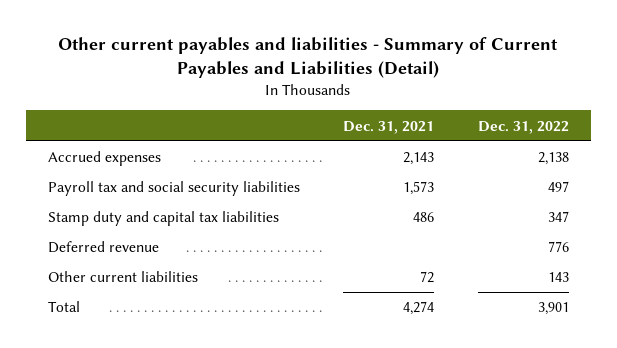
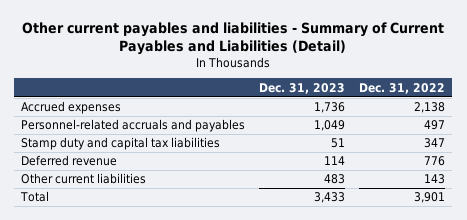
- | Dec. 31, 2021 | Dec. 31, 2022
+ | Dec. 31, 2023 | Dec. 31, 2022
- Payroll tax and social security liabilities | 1,573 | 497
+ Personnel-related accruals and payables | 1,049 | 497

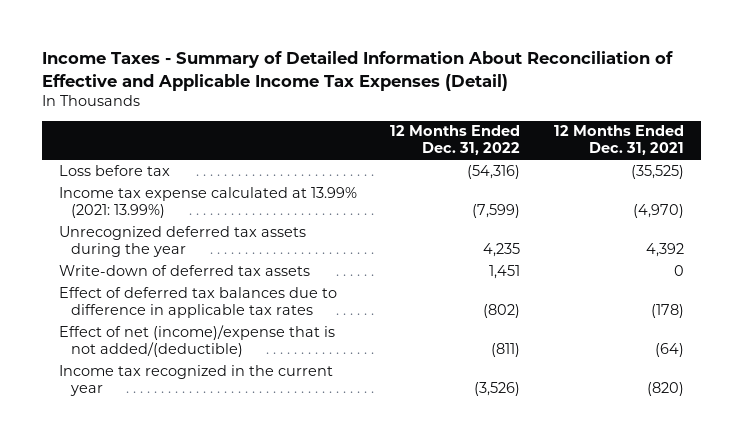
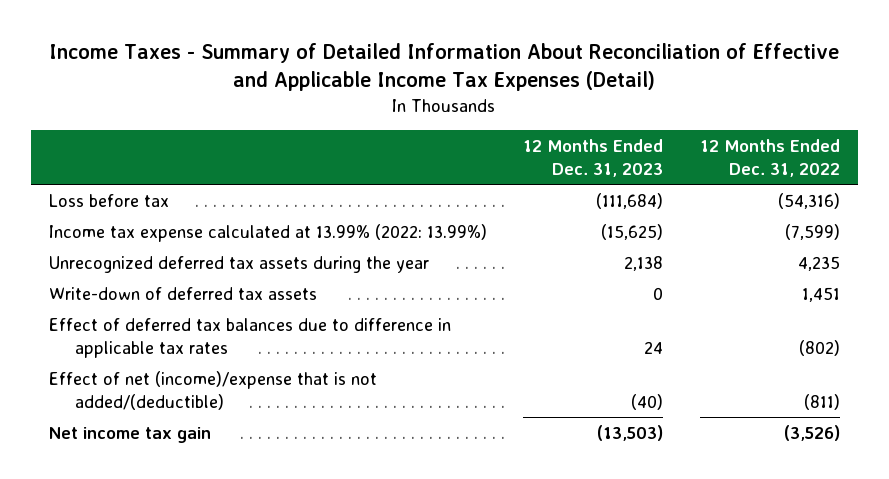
- | 12 Months Ended Dec. 31, 2022 | 12 Months Ended Dec. 31, 2021
+ | 12 Months Ended Dec. 31, 2023 | 12 Months Ended Dec. 31, 2022
- Income tax expense calculated at 13.99% (2021: 13.99%) | (7,599) | (4,970)
+ Income tax expense calculated at 13.99% (2022: 13.99%) | (15,625) | (7,599)
- Income tax recognized in the current year | (3,526) | (820)
+ Net income tax gain | (13,503) | (3,526)

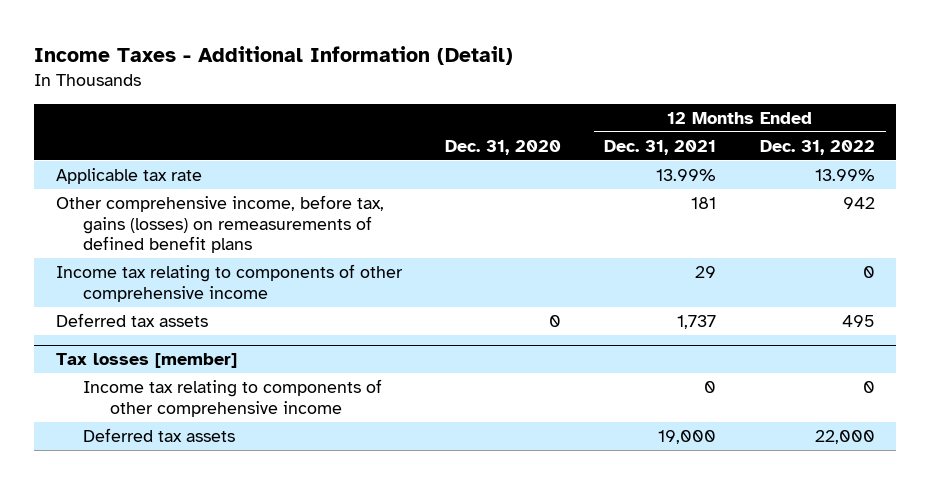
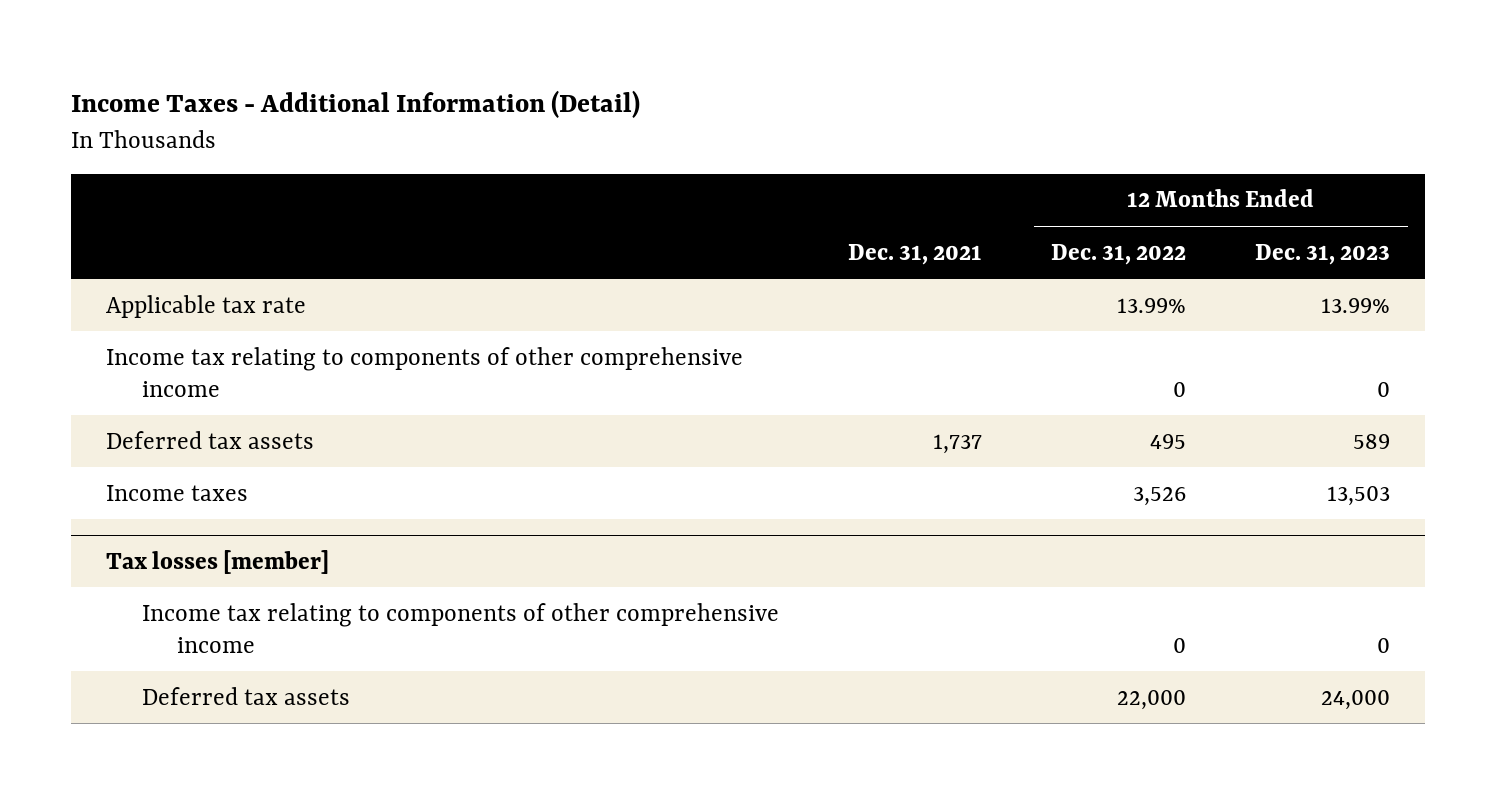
- | Dec. 31, 2020 | 12 Months Ended Dec. 31, 2021 | 12 Months Ended Dec. 31, 2022
+ | Dec. 31, 2021 | 12 Months Ended Dec. 31, 2022 | 12 Months Ended Dec. 31, 2023
- Other comprehensive income, before tax, gains (losses) on remeasurements of defined benefit plans | | 181 | 942
+ Income taxes | | 3,526 | 13,503

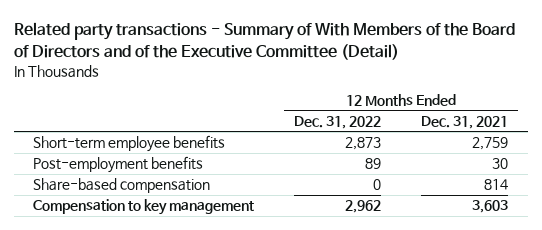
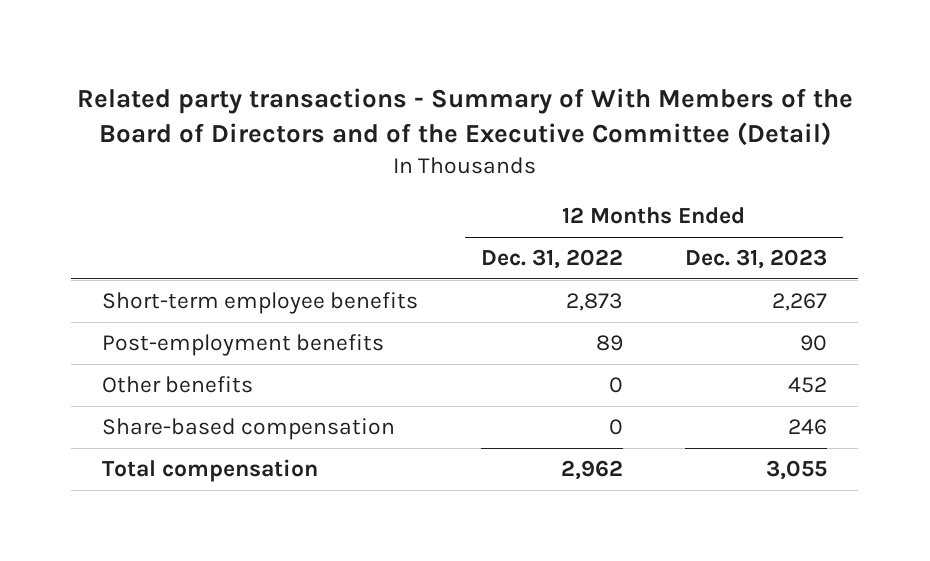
- | 12 Months Ended Dec. 31, 2022 | 12 Months Ended Dec. 31, 2021
+ | 12 Months Ended Dec. 31, 2022 | 12 Months Ended Dec. 31, 2023
+ Other benefits | 0 | 452
- Compensation to key management | 2,962 | 3,603
+ Total compensation | 2,962 | 3,055

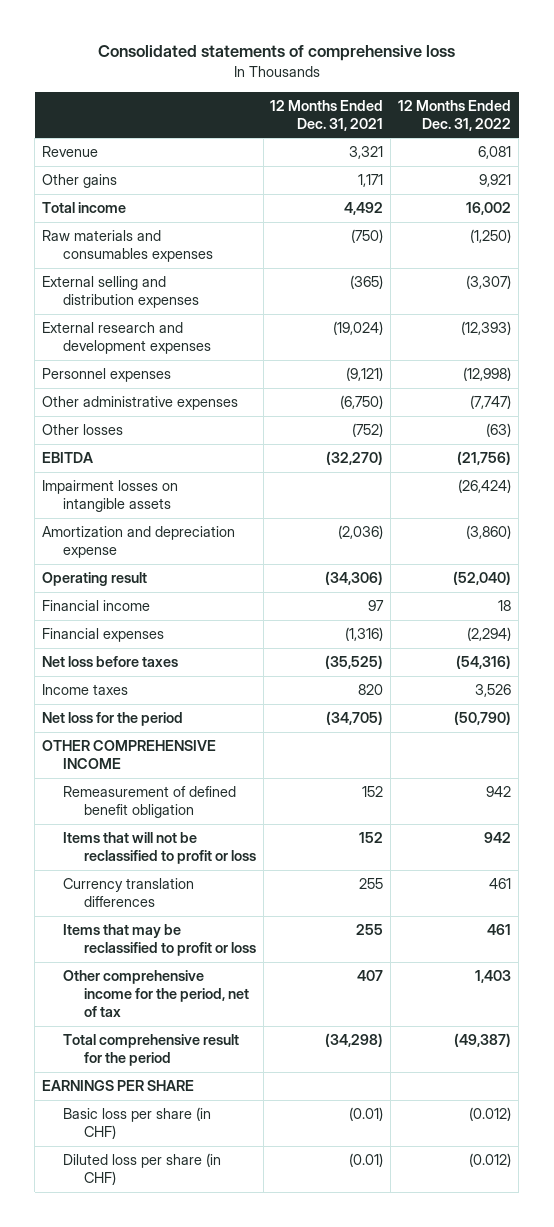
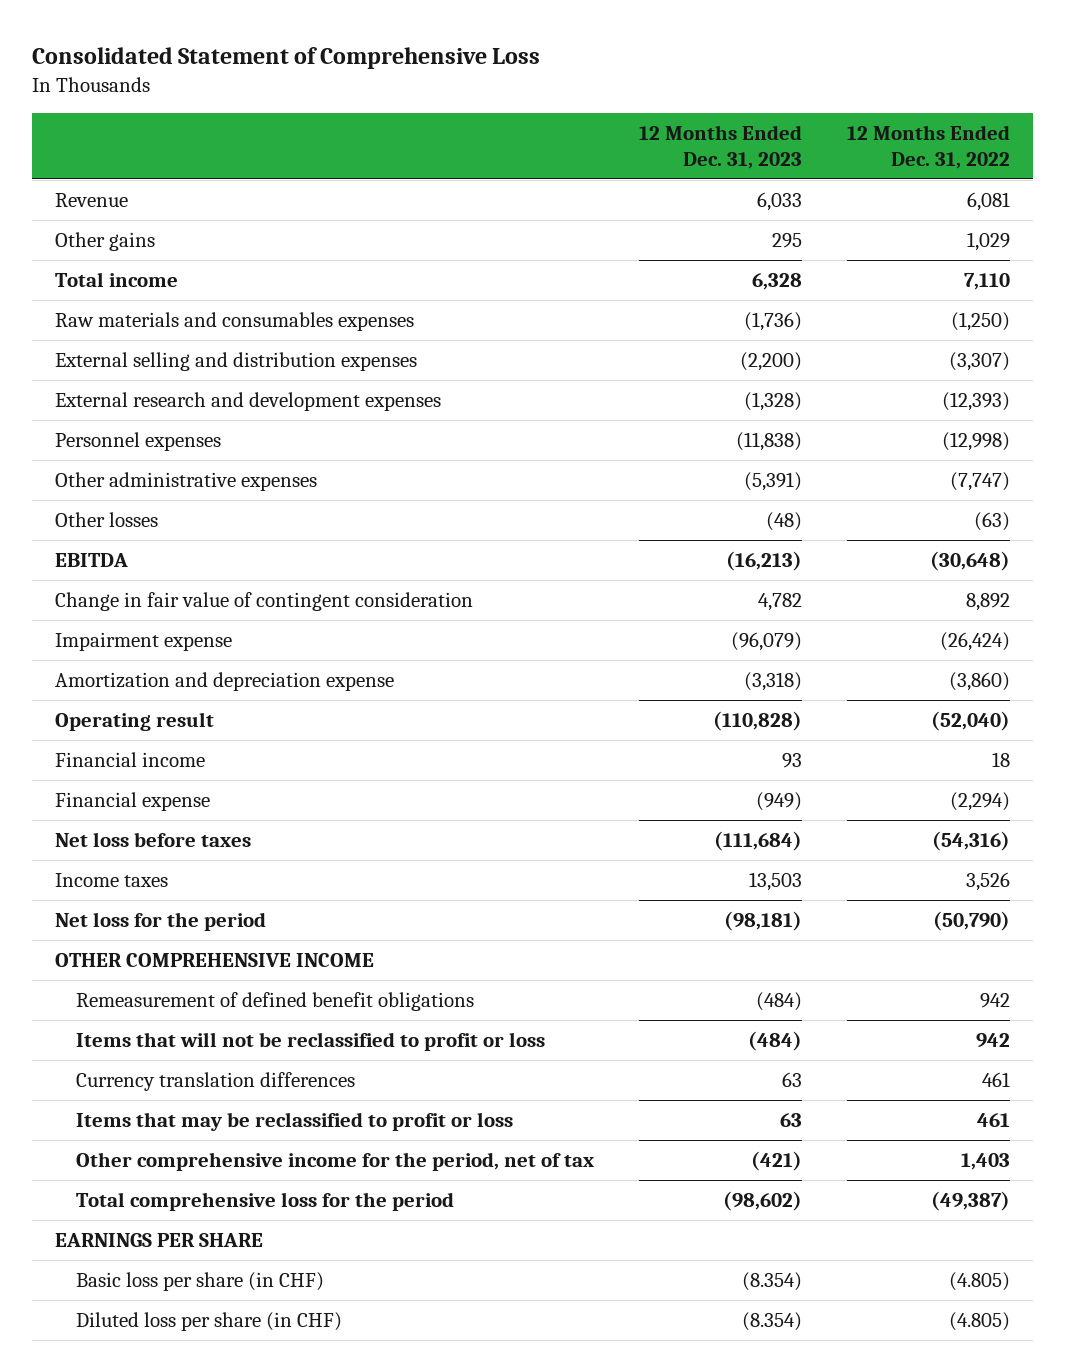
- Consolidated statements of comprehensive loss
+ Consolidated Statement of Comprehensive Loss
- | 12 Months Ended Dec. 31, 2021 | 12 Months Ended Dec. 31, 2022
+ | 12 Months Ended Dec. 31, 2023 | 12 Months Ended Dec. 31, 2022
- Other gains | 1,171 | 9,921
- Total income | 4,492 | 16,002
+ Other gains | 295 | 1,029
+ Total income | 6,328 | 7,110
- EBITDA | (32,270) | (21,756)
- Impairment losses on intangible assets | | (26,424)
+ EBITDA | (16,213) | (30,648)
+ Change in fair value of contingent consideration | 4,782 | 8,892
+ Impairment expense | (96,079) | (26,424)
- Financial expenses | (1,316) | (2,294)
+ Financial expense | (949) | (2,294)
- Remeasurement of defined benefit obligation | 152 | 942
+ Remeasurement of defined benefit obligations | (484) | 942
- Total comprehensive result for the period | (34,298) | (49,387)
+ Total comprehensive loss for the period | (98,602) | (49,387)
- Basic loss per share (in CHF) | (0.01) | (0.012)
- Diluted loss per share (in CHF) | (0.01) | (0.012)
+ Basic loss per share (in CHF) | (8.354) | (4.805)
+ Diluted loss per share (in CHF) | (8.354) | (4.805)

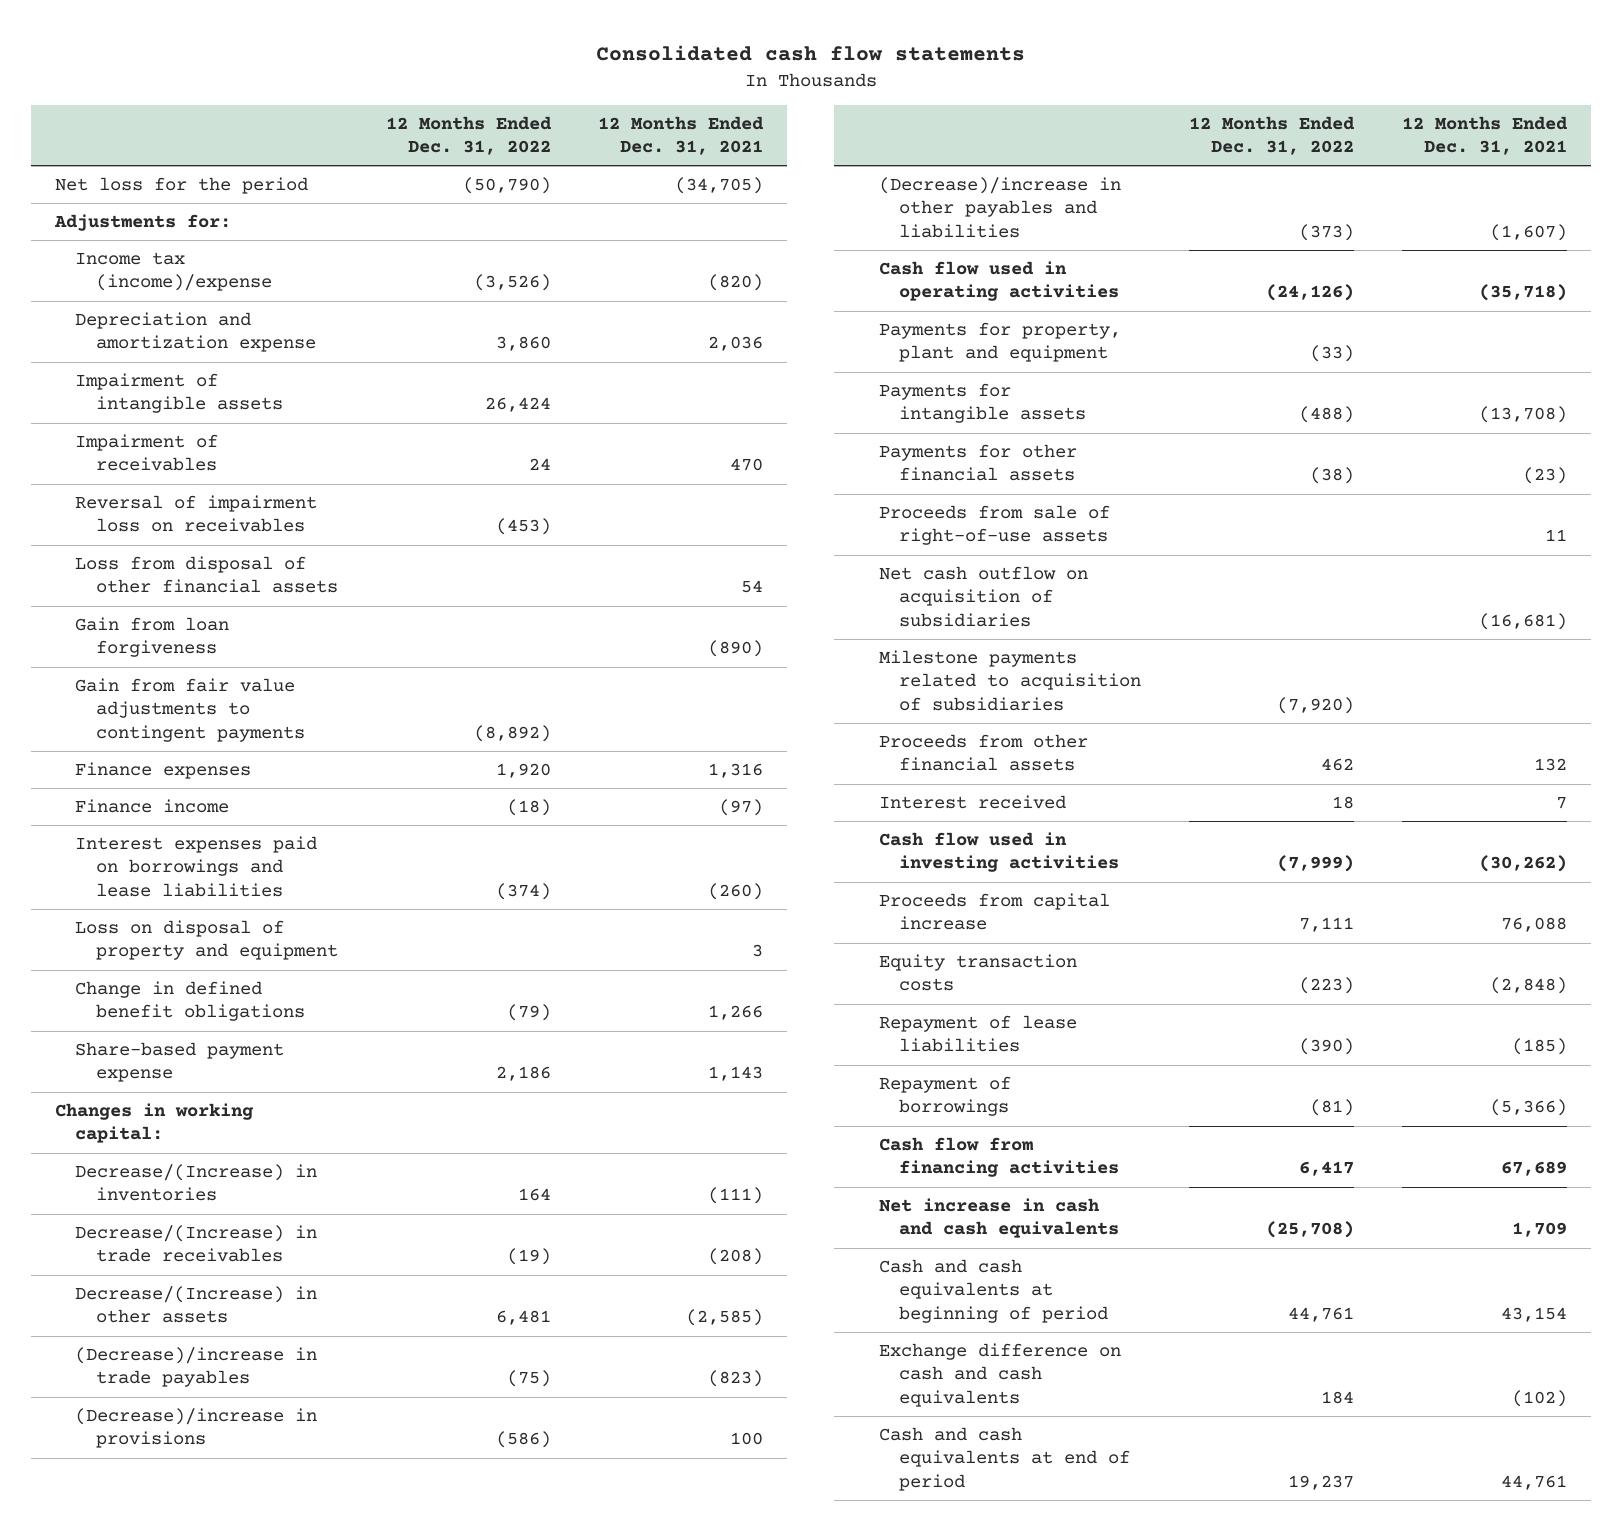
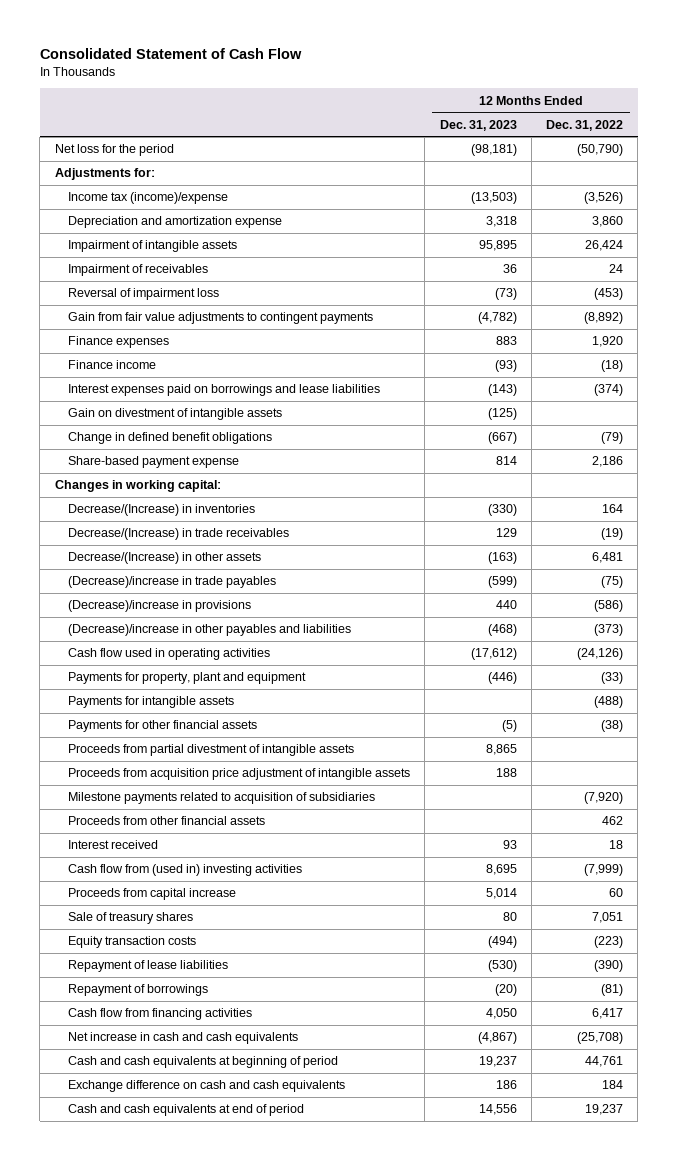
- Consolidated cash flow statements
+ Consolidated Statement of Cash Flow
- | 12 Months Ended Dec. 31, 2022 | 12 Months Ended Dec. 31, 2021
+ | 12 Months Ended Dec. 31, 2023 | 12 Months Ended Dec. 31, 2022
- Reversal of impairment loss on receivables | (453) |
- Loss from disposal of other financial assets | | 54
- Gain from loan forgiveness | | (890)
+ Reversal of impairment loss | (73) | (453)
- Loss on disposal of property and equipment | | 3
+ Gain on divestment of intangible assets | (125) |
- Proceeds from sale of right-of-use assets | | 11
- Net cash outflow on acquisition of subsidiaries | | (16,681)
+ Proceeds from partial divestment of intangible assets | 8,865 |
+ Proceeds from acquisition price adjustment of intangible assets | 188 |
- Cash flow used in investing activities | (7,999) | (30,262)
- Proceeds from capital increase | 7,111 | 76,088
+ Cash flow from (used in) investing activities | 8,695 | (7,999)
+ Proceeds from capital increase | 5,014 | 60
+ Sale of treasury shares | 80 | 7,051

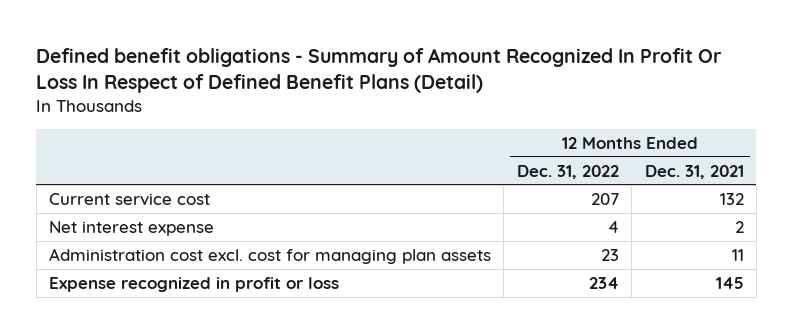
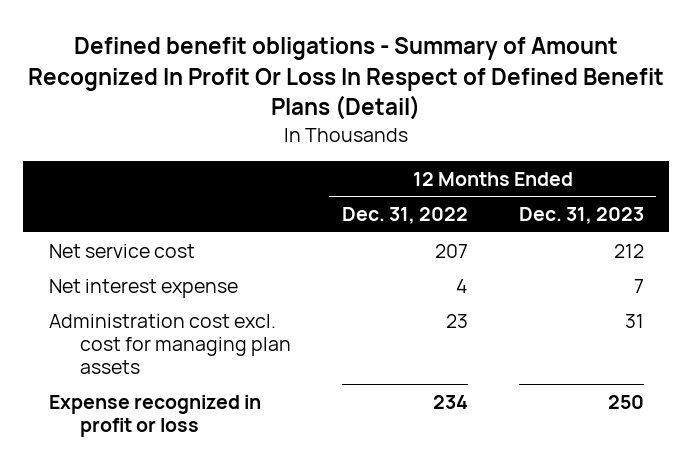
- | 12 Months Ended Dec. 31, 2022 | 12 Months Ended Dec. 31, 2021
+ | 12 Months Ended Dec. 31, 2022 | 12 Months Ended Dec. 31, 2023
- Current service cost | 207 | 132
+ Net service cost | 207 | 212

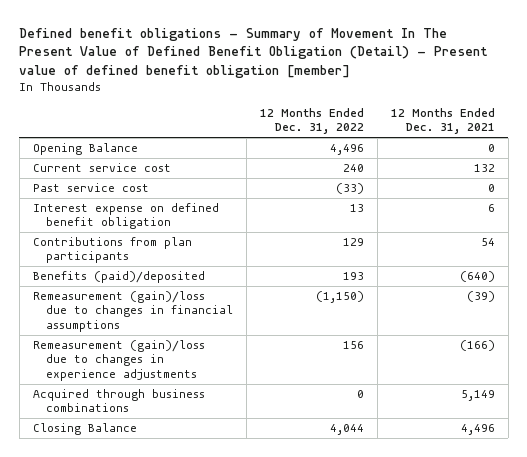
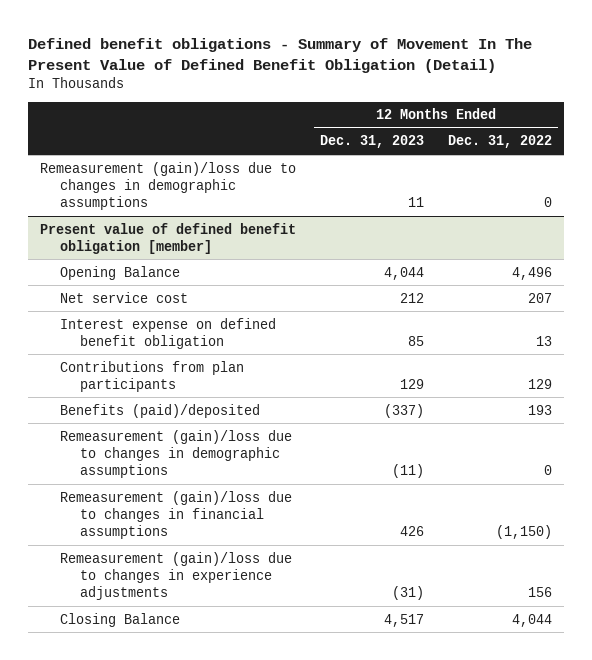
- Defined benefit obligations - Summary of Movement In The Present Value of Defined Benefit Obligation (Detail) - Present value of defined benefit obligation [member]
+ Defined benefit obligations - Summary of Movement In The Present Value of Defined Benefit Obligation (Detail)
- | 12 Months Ended Dec. 31, 2022 | 12 Months Ended Dec. 31, 2021
+ | 12 Months Ended Dec. 31, 2023 | 12 Months Ended Dec. 31, 2022
+ Remeasurement (gain)/loss due to changes in demographic assumptions | 11 | 0
+ Present value of defined benefit obligation [member]
- Current service cost | 240 | 132
- Past service cost | (33) | 0
+ Net service cost | 212 | 207
+ Remeasurement (gain)/loss due to changes in demographic assumptions | (11) | 0
- Acquired through business combinations | 0 | 5,149

